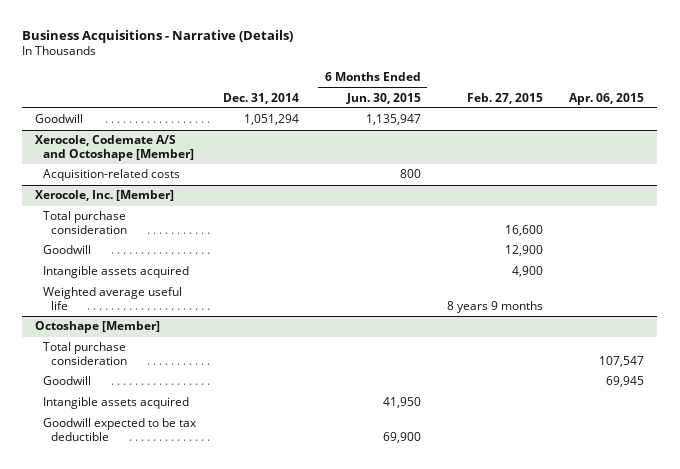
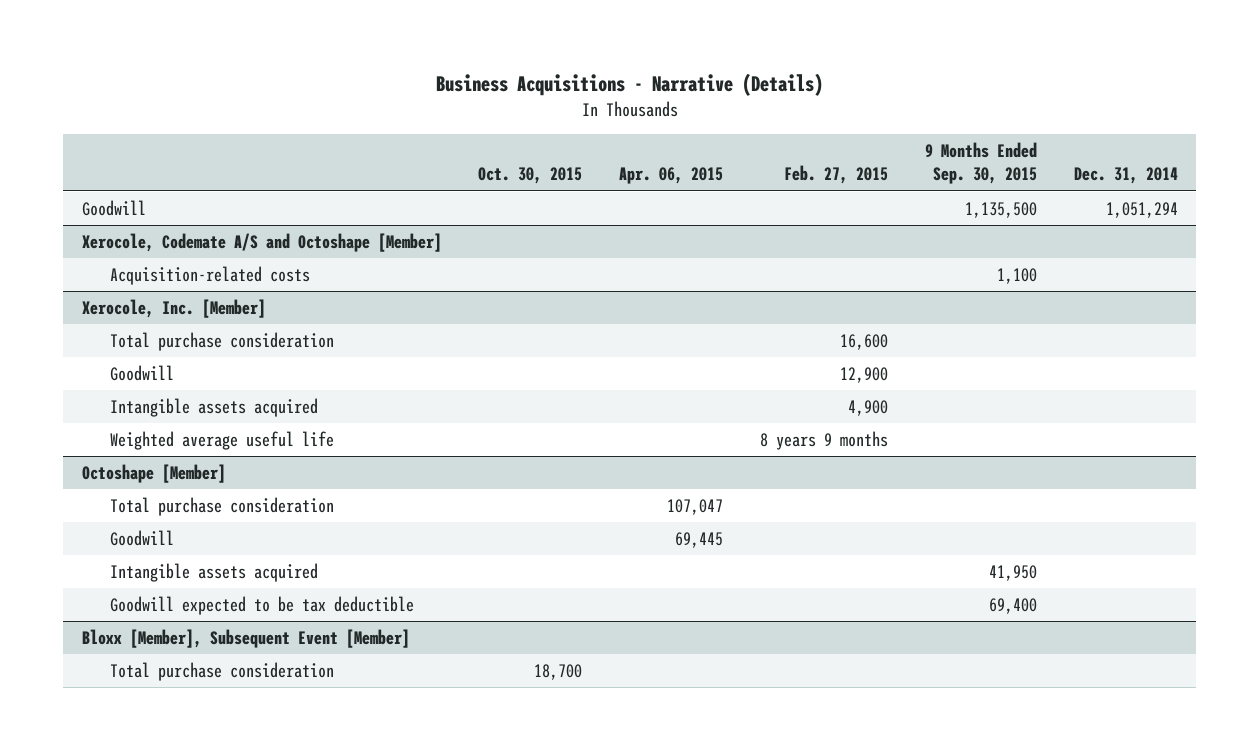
- | Dec. 31, 2014 | 6 Months Ended Jun. 30, 2015 | Feb. 27, 2015 | Apr. 06, 2015
+ | Oct. 30, 2015 | Apr. 06, 2015 | Feb. 27, 2015 | 9 Months Ended Sep. 30, 2015 | Dec. 31, 2014
@ Octoshape [Member]
- Total purchase consideration | | | | 107,547
- Goodwill | | | | 69,945
+ Total purchase consideration | | 107,047 | | |
+ Goodwill | | 69,445 | | |
+ Bloxx [Member], Subsequent Event [Member]
+ Total purchase consideration | 18,700 | | | |

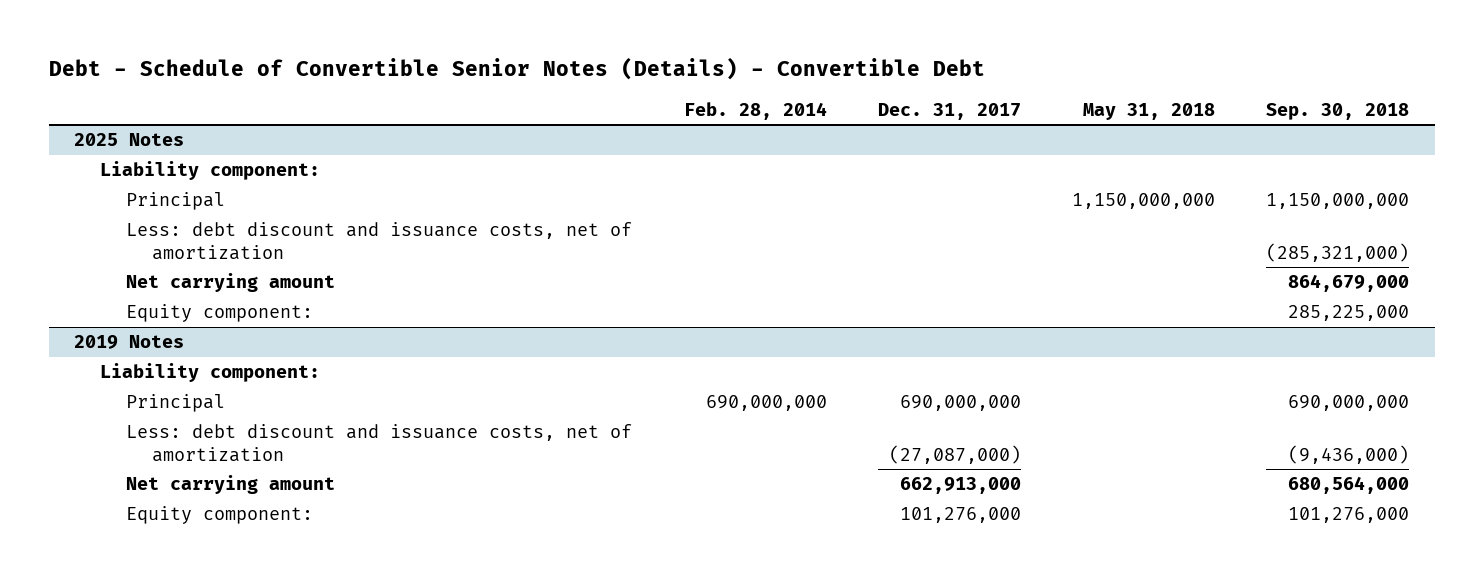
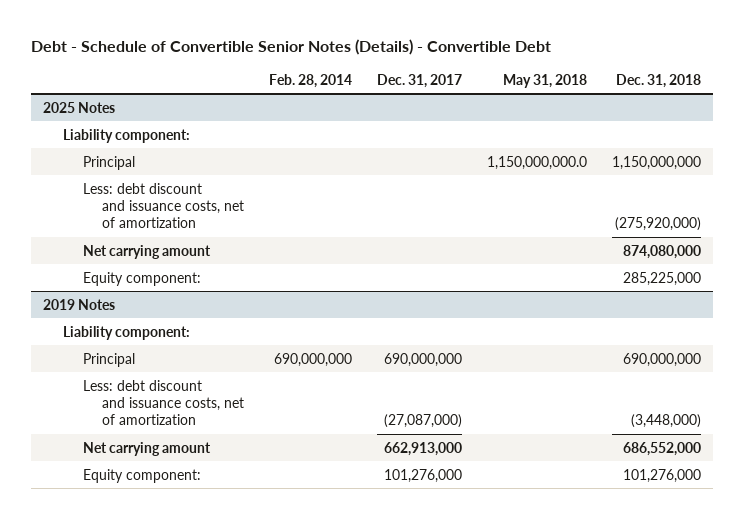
- | Feb. 28, 2014 | Dec. 31, 2017 | May 31, 2018 | Sep. 30, 2018
+ | Feb. 28, 2014 | Dec. 31, 2017 | May 31, 2018 | Dec. 31, 2018
@ 2025 Notes
- Principal | | | 1,150,000,000 | 1,150,000,000
+ Principal | | | 1,150,000,000.0 | 1,150,000,000

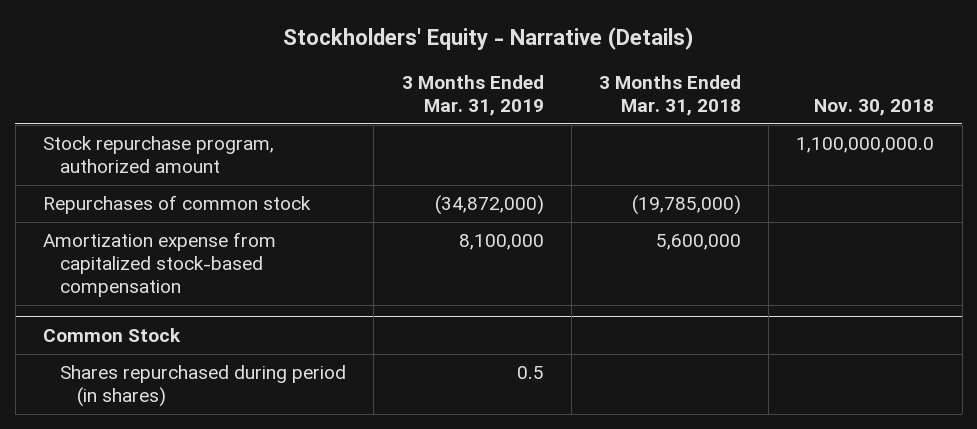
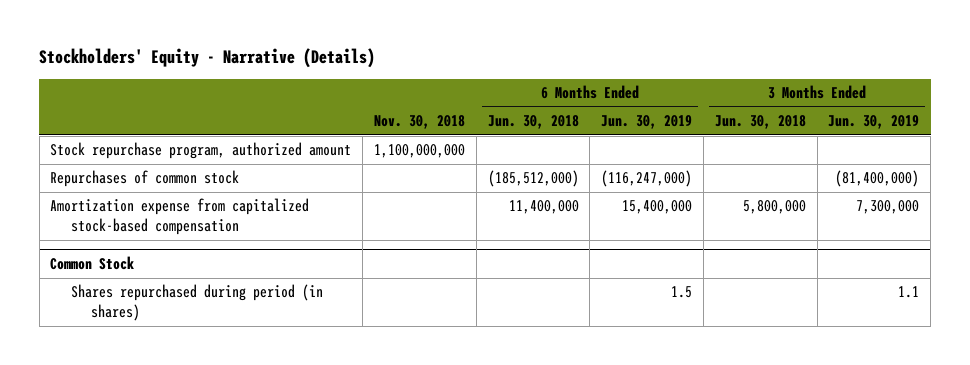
- | 3 Months Ended Mar. 31, 2019 | 3 Months Ended Mar. 31, 2018 | Nov. 30, 2018
+ | Nov. 30, 2018 | 6 Months Ended Jun. 30, 2018 | 6 Months Ended Jun. 30, 2019 | 3 Months Ended Jun. 30, 2018 | 3 Months Ended Jun. 30, 2019
- Stock repurchase program, authorized amount | | | 1,100,000,000.0
+ Stock repurchase program, authorized amount | 1,100,000,000 | | | |

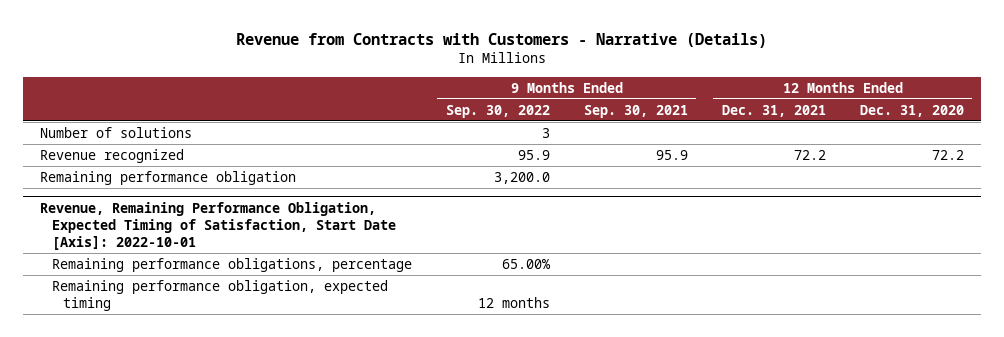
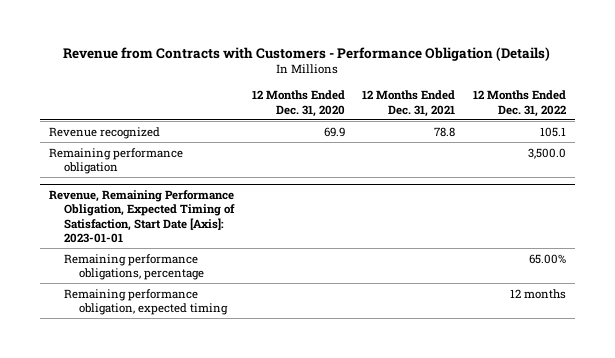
- Revenue from Contracts with Customers - Narrative (Details)
+ Revenue from Contracts with Customers - Performance Obligation (Details)
- | 9 Months Ended Sep. 30, 2022 | 9 Months Ended Sep. 30, 2021 | 12 Months Ended Dec. 31, 2021 | 12 Months Ended Dec. 31, 2020
+ | 12 Months Ended Dec. 31, 2020 | 12 Months Ended Dec. 31, 2021 | 12 Months Ended Dec. 31, 2022
- Number of solutions | 3 | | |
- Revenue recognized | 95.9 | 95.9 | 72.2 | 72.2
+ Revenue recognized | 69.9 | 78.8 | 105.1
- Revenue, Remaining Performance Obligation, Expected Timing of Satisfaction, Start Date [Axis]: 2022-10-01
- Remaining performance obligations, percentage | 65.00% | | |
- Remaining performance obligation, expected timing | 12 months | | |
+ Revenue, Remaining Performance Obligation, Expected Timing of Satisfaction, Start Date [Axis]: 2023-01-01
+ Remaining performance obligations, percentage | | | 65.00%
+ Remaining performance obligation, expected timing | | | 12 months

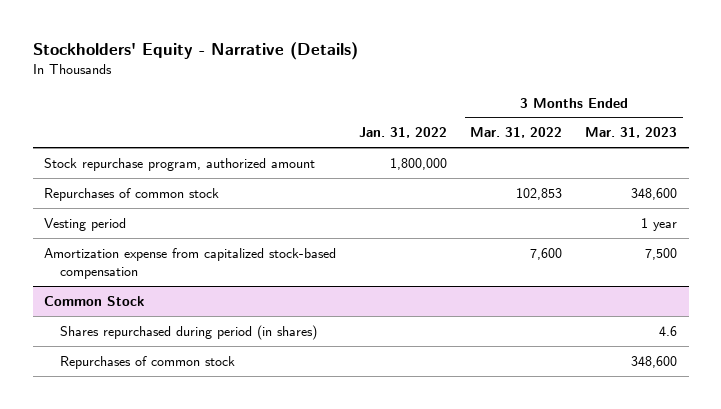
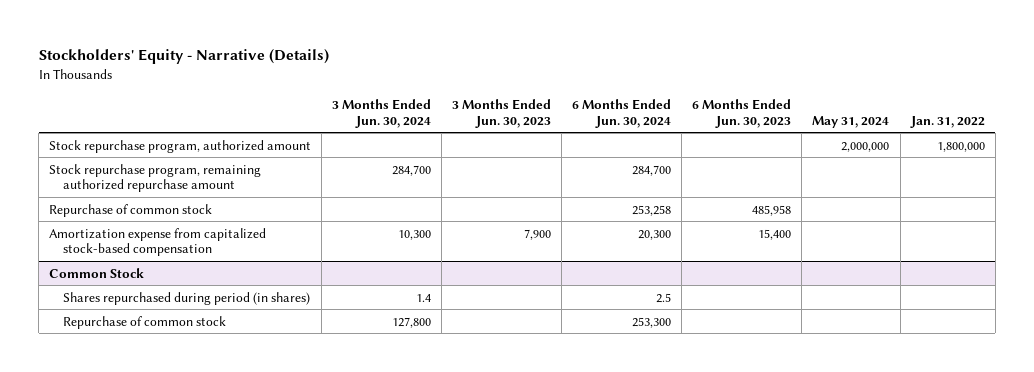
- | Jan. 31, 2022 | 3 Months Ended Mar. 31, 2022 | 3 Months Ended Mar. 31, 2023
+ | 3 Months Ended Jun. 30, 2024 | 3 Months Ended Jun. 30, 2023 | 6 Months Ended Jun. 30, 2024 | 6 Months Ended Jun. 30, 2023 | May 31, 2024 | Jan. 31, 2022
- Repurchases of common stock | | 102,853 | 348,600
- Vesting period | | | 1 year
+ Stock repurchase program, remaining authorized repurchase amount | 284,700 | | 284,700 | | |
+ Repurchase of common stock | | | 253,258 | 485,958 | |
@ Common Stock
- Repurchases of common stock | | | 348,600
+ Repurchase of common stock | 127,800 | | 253,300 | | |

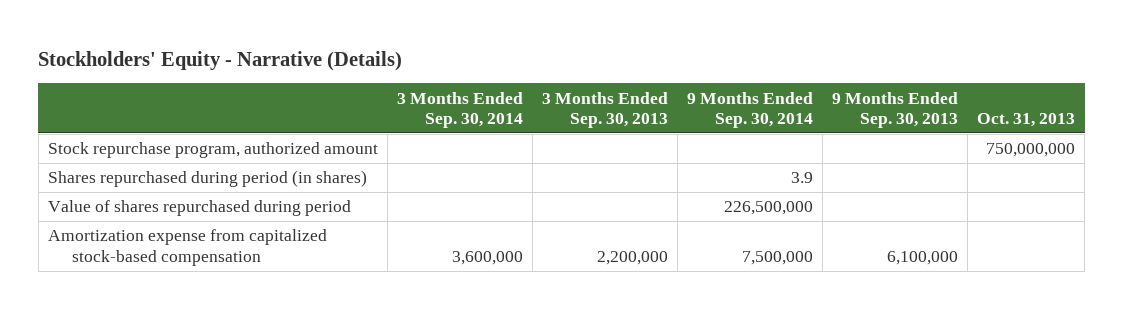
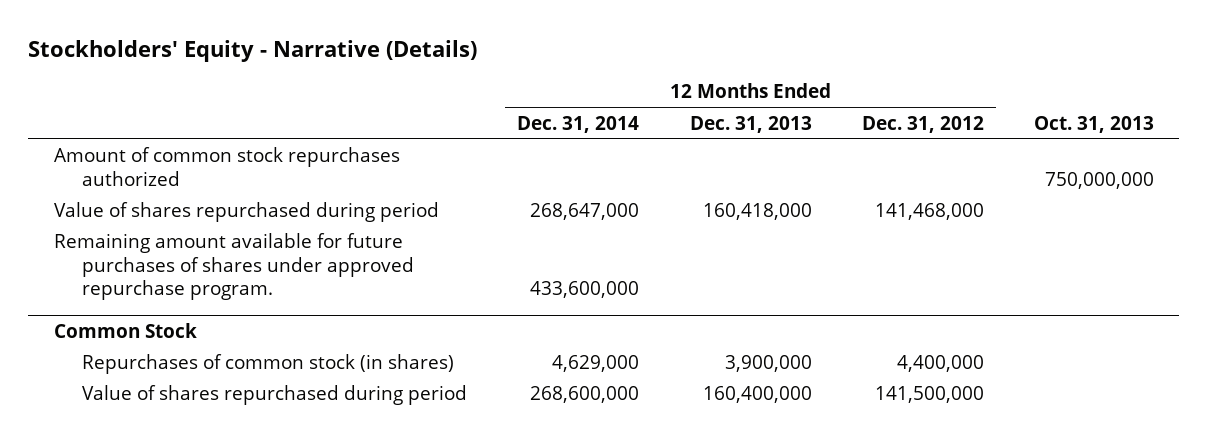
- | 3 Months Ended Sep. 30, 2014 | 3 Months Ended Sep. 30, 2013 | 9 Months Ended Sep. 30, 2014 | 9 Months Ended Sep. 30, 2013 | Oct. 31, 2013
+ | 12 Months Ended Dec. 31, 2014 | 12 Months Ended Dec. 31, 2013 | 12 Months Ended Dec. 31, 2012 | Oct. 31, 2013
- Stock repurchase program, authorized amount | | | | | 750,000,000
- Shares repurchased during period (in shares) | | | 3.9 | |
+ Amount of common stock repurchases authorized | | | | 750,000,000
- Amortization expense from capitalized stock-based compensation | 3,600,000 | 2,200,000 | 7,500,000 | 6,100,000 |
+ Remaining amount available for future purchases of shares under approved repurchase program. | 433,600,000 | | |
+ Common Stock
+ Repurchases of common stock (in shares) | 4,629,000 | 3,900,000 | 4,400,000 |
+ Value of shares repurchased during period | 268,600,000 | 160,400,000 | 141,500,000 |

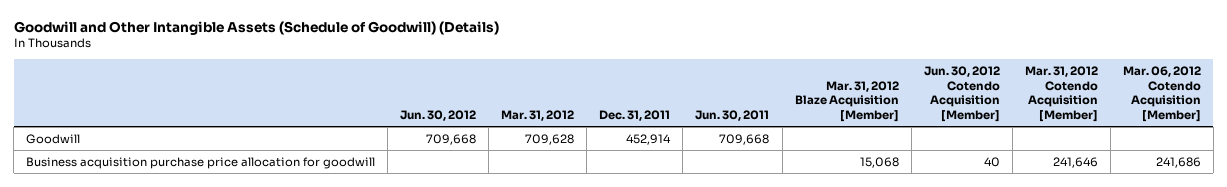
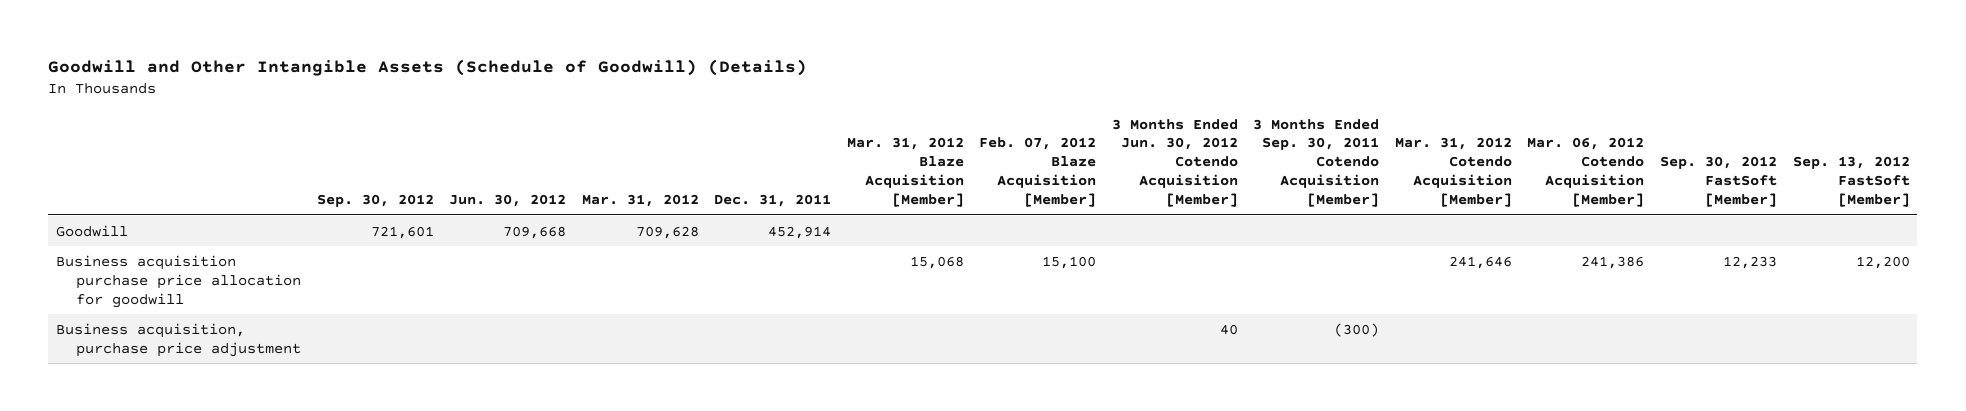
- | Jun. 30, 2012 | Mar. 31, 2012 | Dec. 31, 2011 | Jun. 30, 2011 | Mar. 31, 2012 Blaze Acquisition [Member] | Jun. 30, 2012 Cotendo Acquisition [Member] | Mar. 31, 2012 Cotendo Acquisition [Member] | Mar. 06, 2012 Cotendo Acquisition [Member]
+ | Sep. 30, 2012 | Jun. 30, 2012 | Mar. 31, 2012 | Dec. 31, 2011 | Mar. 31, 2012 Blaze Acquisition [Member] | Feb. 07, 2012 Blaze Acquisition [Member] | 3 Months Ended Jun. 30, 2012 Cotendo Acquisition [Member] | 3 Months Ended Sep. 30, 2011 Cotendo Acquisition [Member] | Mar. 31, 2012 Cotendo Acquisition [Member] | Mar. 06, 2012 Cotendo Acquisition [Member] | Sep. 30, 2012 FastSoft [Member] | Sep. 13, 2012 FastSoft [Member]
- Business acquisition purchase price allocation for goodwill | | | | | 15,068 | 40 | 241,646 | 241,686
+ Business acquisition purchase price allocation for goodwill | | | | | 15,068 | 15,100 | | | 241,646 | 241,386 | 12,233 | 12,200
+ Business acquisition, purchase price adjustment | | | | | | | 40 | (300) | | | |

